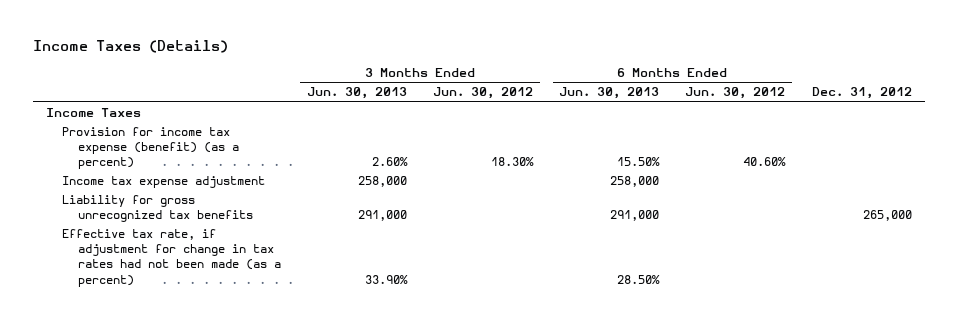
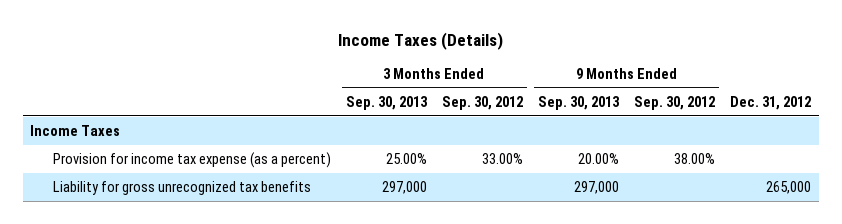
- | 3 Months Ended Jun. 30, 2013 | 3 Months Ended Jun. 30, 2012 | 6 Months Ended Jun. 30, 2013 | 6 Months Ended Jun. 30, 2012 | Dec. 31, 2012
+ | 3 Months Ended Sep. 30, 2013 | 3 Months Ended Sep. 30, 2012 | 9 Months Ended Sep. 30, 2013 | 9 Months Ended Sep. 30, 2012 | Dec. 31, 2012
- Provision for income tax expense (benefit) (as a percent) | 2.60% | 18.30% | 15.50% | 40.60% |
- Income tax expense adjustment | 258,000 | | 258,000 | |
+ Provision for income tax expense (as a percent) | 25.00% | 33.00% | 20.00% | 38.00% |
- Effective tax rate, if adjustment for change in tax rates had not been made (as a percent) | 33.90% | | 28.50% | |

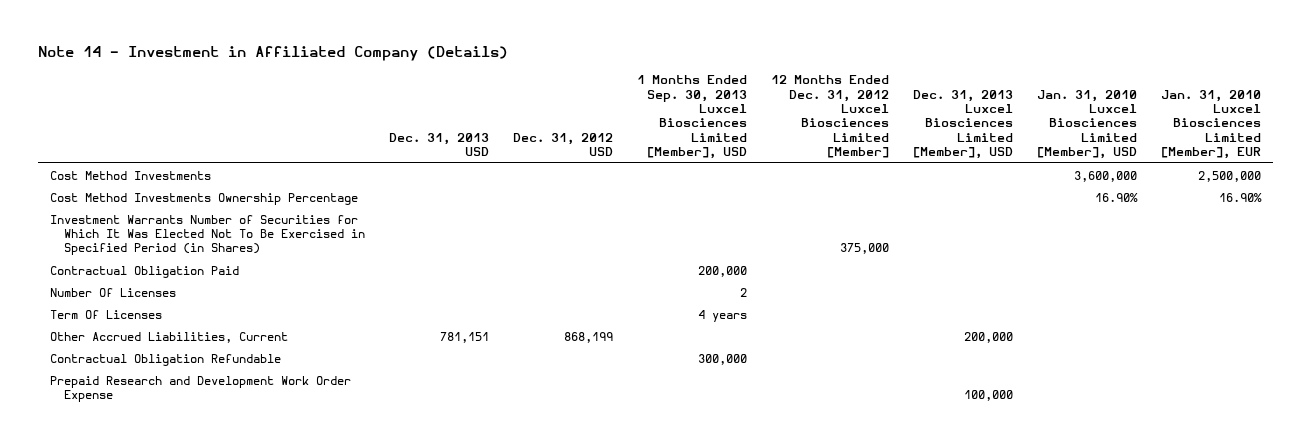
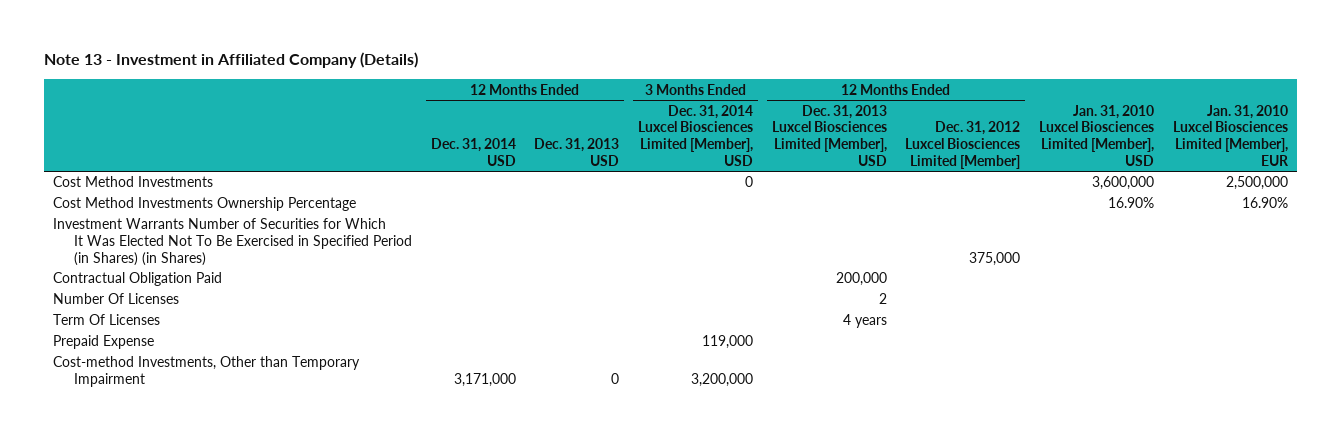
- Note 14 - Investment in Affiliated Company (Details)
+ Note 13 - Investment in Affiliated Company (Details)
- | Dec. 31, 2013 USD | Dec. 31, 2012 USD | 1 Months Ended Sep. 30, 2013 Luxcel Biosciences Limited [Member], USD | 12 Months Ended Dec. 31, 2012 Luxcel Biosciences Limited [Member] | Dec. 31, 2013 Luxcel Biosciences Limited [Member], USD | Jan. 31, 2010 Luxcel Biosciences Limited [Member], USD | Jan. 31, 2010 Luxcel Biosciences Limited [Member], EUR
+ | 12 Months Ended Dec. 31, 2014 USD | 12 Months Ended Dec. 31, 2013 USD | 3 Months Ended Dec. 31, 2014 Luxcel Biosciences Limited [Member], USD | 12 Months Ended Dec. 31, 2013 Luxcel Biosciences Limited [Member], USD | 12 Months Ended Dec. 31, 2012 Luxcel Biosciences Limited [Member] | Jan. 31, 2010 Luxcel Biosciences Limited [Member], USD | Jan. 31, 2010 Luxcel Biosciences Limited [Member], EUR
- Investment Warrants Number of Securities for Which It Was Elected Not To Be Exercised in Specified Period (in Shares) | | | | 375,000 | | |
+ Investment Warrants Number of Securities for Which It Was Elected Not To Be Exercised in Specified Period (in Shares) (in Shares) | | | | | 375,000 | |
- Other Accrued Liabilities, Current | 781,151 | 868,199 | | | 200,000 | |
- Contractual Obligation Refundable | | | 300,000 | | | |
- Prepaid Research and Development Work Order Expense | | | | | 100,000 | |
+ Prepaid Expense | | | 119,000 | | | |
+ Cost-method Investments, Other than Temporary Impairment | 3,171,000 | 0 | 3,200,000 | | | |

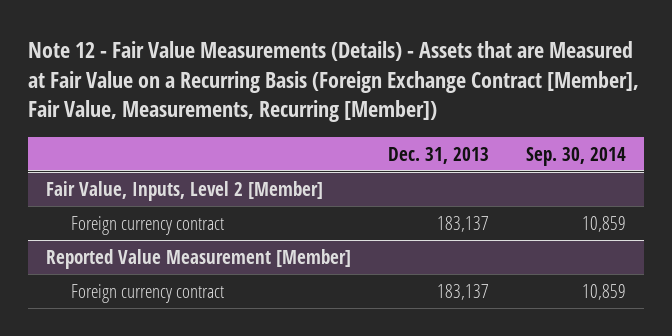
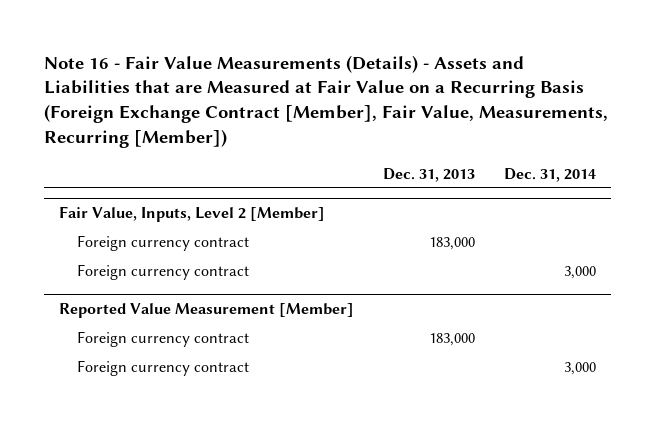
- Note 12 - Fair Value Measurements (Details) - Assets that are Measured at Fair Value on a Recurring Basis (Foreign Exchange Contract [Member], Fair Value, Measurements, Recurring [Member])
+ Note 16 - Fair Value Measurements (Details) - Assets and Liabilities that are Measured at Fair Value on a Recurring Basis (Foreign Exchange Contract [Member], Fair Value, Measurements, Recurring [Member])
- | Dec. 31, 2013 | Sep. 30, 2014
+ | Dec. 31, 2013 | Dec. 31, 2014
@ Fair Value, Inputs, Level 2 [Member]
- Foreign currency contract | 183,137 | 10,859
+ Foreign currency contract | 183,000 |
+ Foreign currency contract | | 3,000
@ Reported Value Measurement [Member]
- Foreign currency contract | 183,137 | 10,859
+ Foreign currency contract | 183,000 |
+ Foreign currency contract | | 3,000

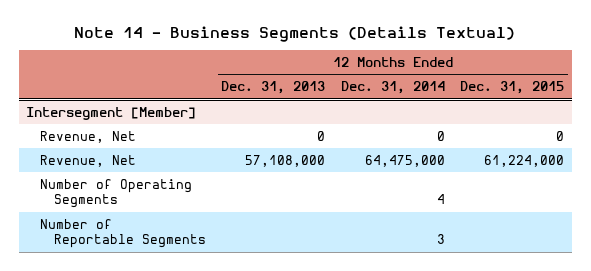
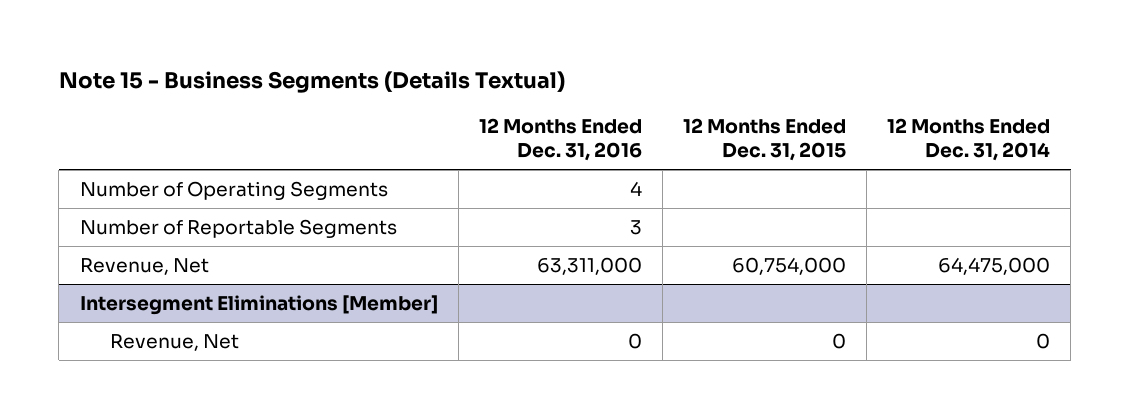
- Note 14 - Business Segments (Details Textual)
+ Note 15 - Business Segments (Details Textual)
- | 12 Months Ended Dec. 31, 2013 | 12 Months Ended Dec. 31, 2014 | 12 Months Ended Dec. 31, 2015
+ | 12 Months Ended Dec. 31, 2016 | 12 Months Ended Dec. 31, 2015 | 12 Months Ended Dec. 31, 2014
- Intersegment [Member]
- Revenue, Net | 0 | 0 | 0
- Revenue, Net | 57,108,000 | 64,475,000 | 61,224,000
- Number of Operating Segments | | 4 |
- Number of Reportable Segments | | 3 |
+ Number of Operating Segments | 4 | |
+ Number of Reportable Segments | 3 | |
+ Revenue, Net | 63,311,000 | 60,754,000 | 64,475,000
+ Intersegment Eliminations [Member]
+ Revenue, Net | 0 | 0 | 0

